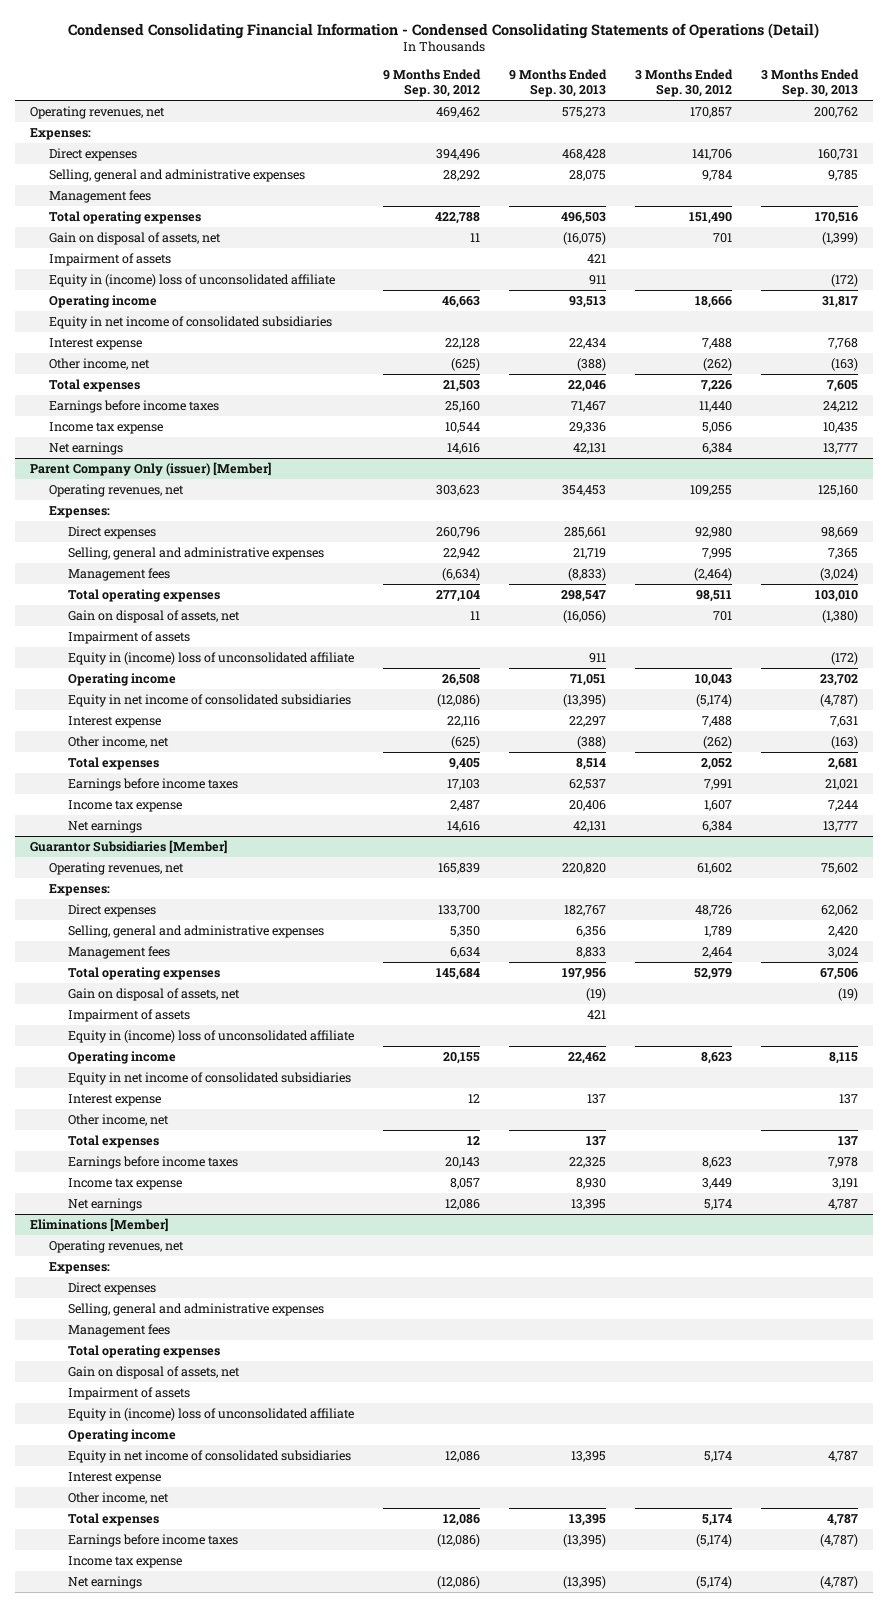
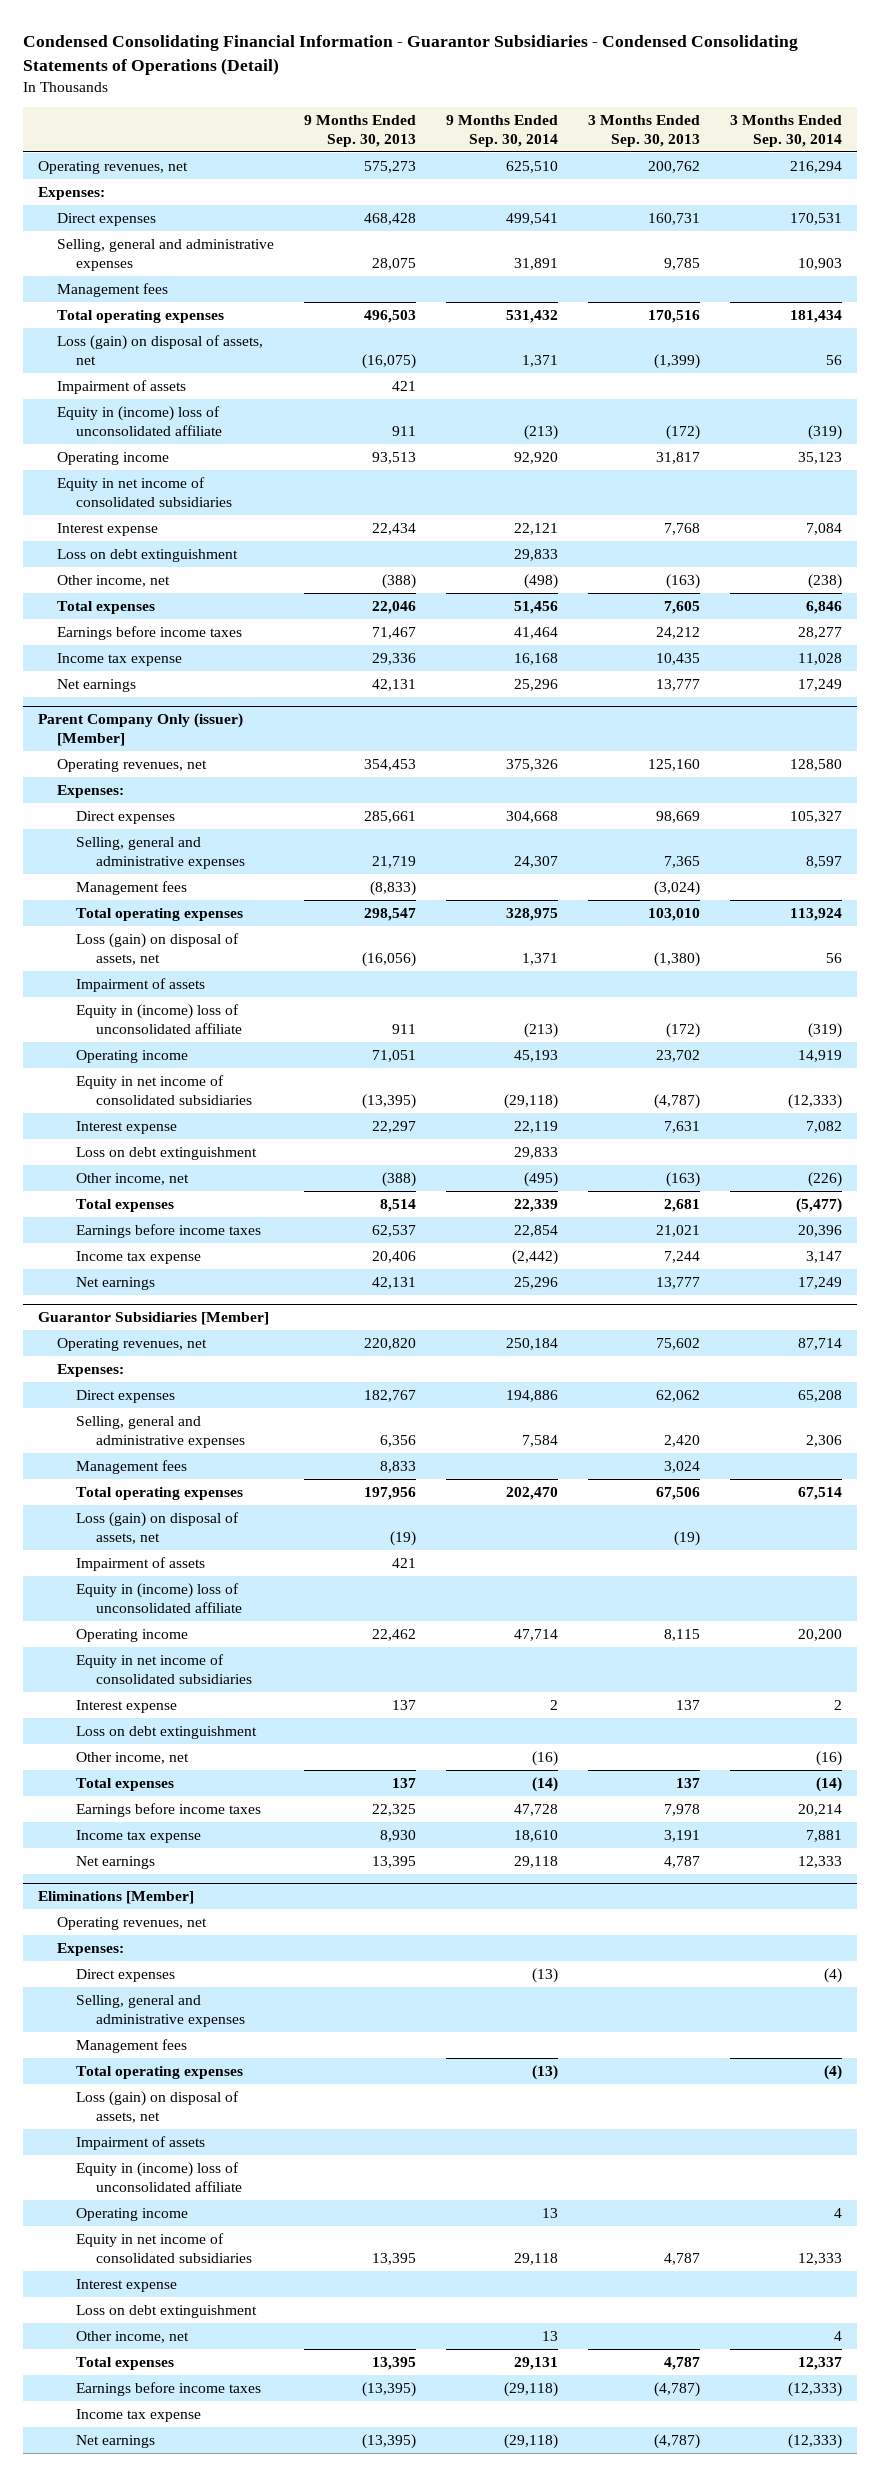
- Condensed Consolidating Financial Information - Condensed Consolidating Statements of Operations (Detail)
+ Condensed Consolidating Financial Information - Guarantor Subsidiaries - Condensed Consolidating Statements of Operations (Detail)
- | 9 Months Ended Sep. 30, 2012 | 9 Months Ended Sep. 30, 2013 | 3 Months Ended Sep. 30, 2012 | 3 Months Ended Sep. 30, 2013
+ | 9 Months Ended Sep. 30, 2013 | 9 Months Ended Sep. 30, 2014 | 3 Months Ended Sep. 30, 2013 | 3 Months Ended Sep. 30, 2014
- Gain on disposal of assets, net | 11 | (16,075) | 701 | (1,399)
+ Loss (gain) on disposal of assets, net | (16,075) | 1,371 | (1,399) | 56
+ Loss on debt extinguishment | | 29,833 | |
@ Parent Company Only (issuer) [Member]
- Gain on disposal of assets, net | 11 | (16,056) | 701 | (1,380)
+ Loss (gain) on disposal of assets, net | (16,056) | 1,371 | (1,380) | 56
+ Loss on debt extinguishment | | 29,833 | |
@ Guarantor Subsidiaries [Member]
- Gain on disposal of assets, net | | (19) | | (19)
+ Loss (gain) on disposal of assets, net | (19) | | (19) |
+ Loss on debt extinguishment
@ Eliminations [Member]
- Gain on disposal of assets, net
+ Loss (gain) on disposal of assets, net
+ Loss on debt extinguishment

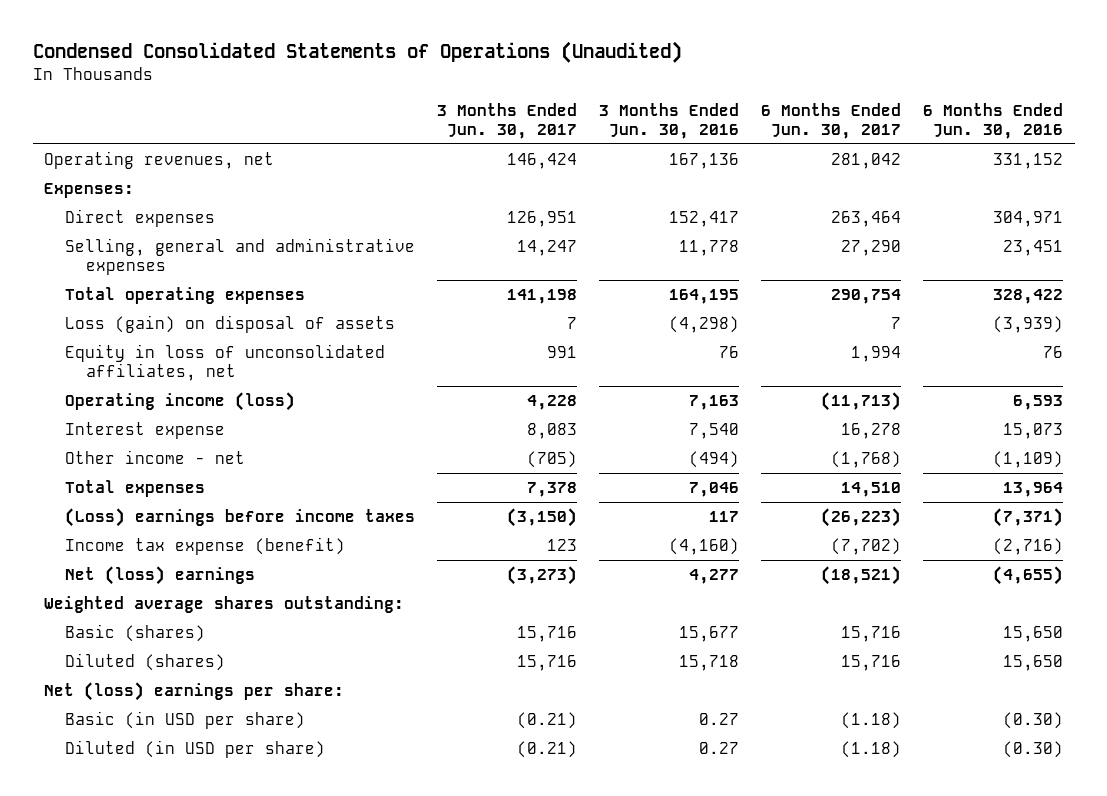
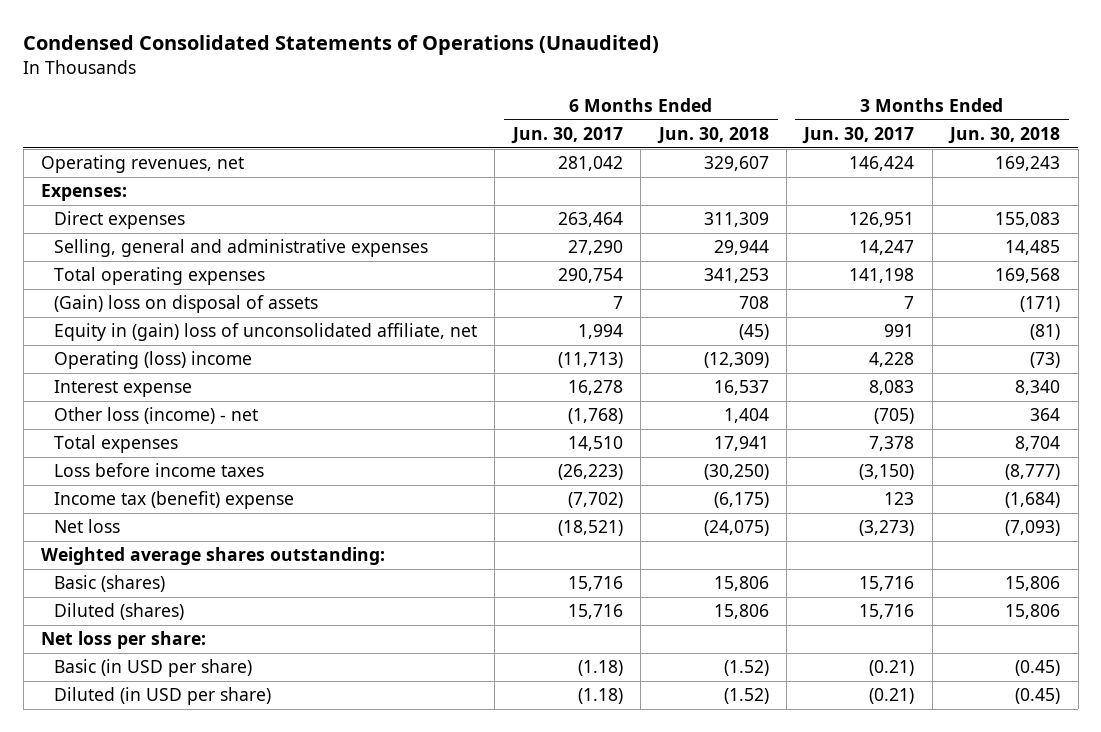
- | 3 Months Ended Jun. 30, 2017 | 3 Months Ended Jun. 30, 2016 | 6 Months Ended Jun. 30, 2017 | 6 Months Ended Jun. 30, 2016
+ | 6 Months Ended Jun. 30, 2017 | 6 Months Ended Jun. 30, 2018 | 3 Months Ended Jun. 30, 2017 | 3 Months Ended Jun. 30, 2018
- Loss (gain) on disposal of assets | 7 | (4,298) | 7 | (3,939)
- Equity in loss of unconsolidated affiliates, net | 991 | 76 | 1,994 | 76
- Operating income (loss) | 4,228 | 7,163 | (11,713) | 6,593
+ (Gain) loss on disposal of assets | 7 | 708 | 7 | (171)
+ Equity in (gain) loss of unconsolidated affiliate, net | 1,994 | (45) | 991 | (81)
+ Operating (loss) income | (11,713) | (12,309) | 4,228 | (73)
- Other income - net | (705) | (494) | (1,768) | (1,109)
+ Other loss (income) - net | (1,768) | 1,404 | (705) | 364
- (Loss) earnings before income taxes | (3,150) | 117 | (26,223) | (7,371)
- Income tax expense (benefit) | 123 | (4,160) | (7,702) | (2,716)
- Net (loss) earnings | (3,273) | 4,277 | (18,521) | (4,655)
+ Loss before income taxes | (26,223) | (30,250) | (3,150) | (8,777)
+ Income tax (benefit) expense | (7,702) | (6,175) | 123 | (1,684)
+ Net loss | (18,521) | (24,075) | (3,273) | (7,093)
- Net (loss) earnings per share:
+ Net loss per share:

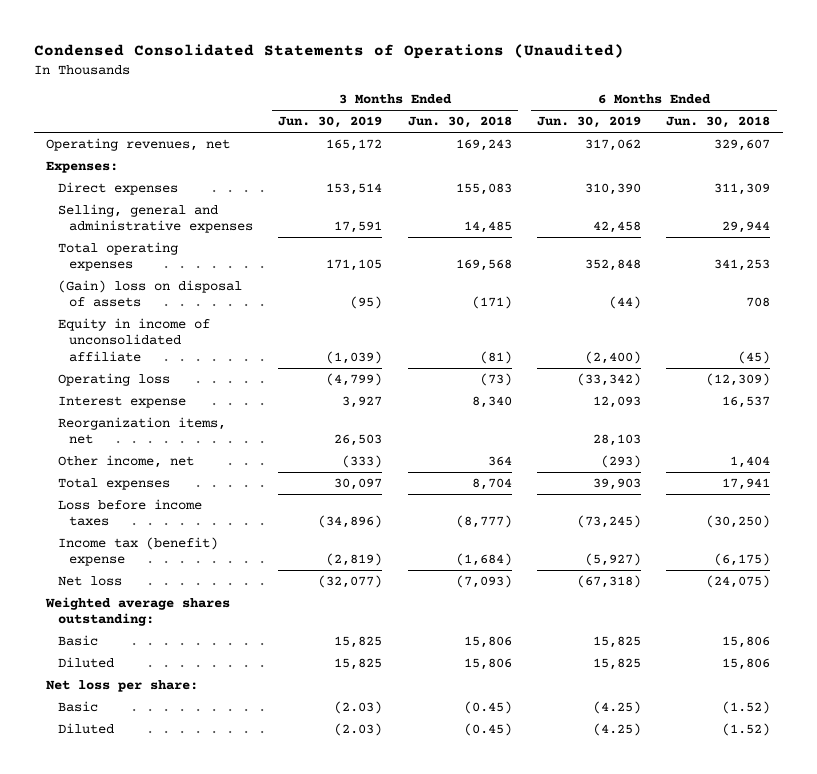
- | 6 Months Ended Jun. 30, 2017 | 6 Months Ended Jun. 30, 2018 | 3 Months Ended Jun. 30, 2017 | 3 Months Ended Jun. 30, 2018
+ | 3 Months Ended Jun. 30, 2019 | 3 Months Ended Jun. 30, 2018 | 6 Months Ended Jun. 30, 2019 | 6 Months Ended Jun. 30, 2018
- Equity in (gain) loss of unconsolidated affiliate, net | 1,994 | (45) | 991 | (81)
- Operating (loss) income | (11,713) | (12,309) | 4,228 | (73)
+ Equity in income of unconsolidated affiliate | (1,039) | (81) | (2,400) | (45)
+ Operating loss | (4,799) | (73) | (33,342) | (12,309)
- Other loss (income) - net | (1,768) | 1,404 | (705) | 364
+ Reorganization items, net | 26,503 | | 28,103 |
+ Other income, net | (333) | 364 | (293) | 1,404
- Basic (shares) | 15,716 | 15,806 | 15,716 | 15,806
- Diluted (shares) | 15,716 | 15,806 | 15,716 | 15,806
+ Basic | 15,825 | 15,806 | 15,825 | 15,806
+ Diluted | 15,825 | 15,806 | 15,825 | 15,806
- Basic (in USD per share) | (1.18) | (1.52) | (0.21) | (0.45)
- Diluted (in USD per share) | (1.18) | (1.52) | (0.21) | (0.45)
+ Basic | (2.03) | (0.45) | (4.25) | (1.52)
+ Diluted | (2.03) | (0.45) | (4.25) | (1.52)

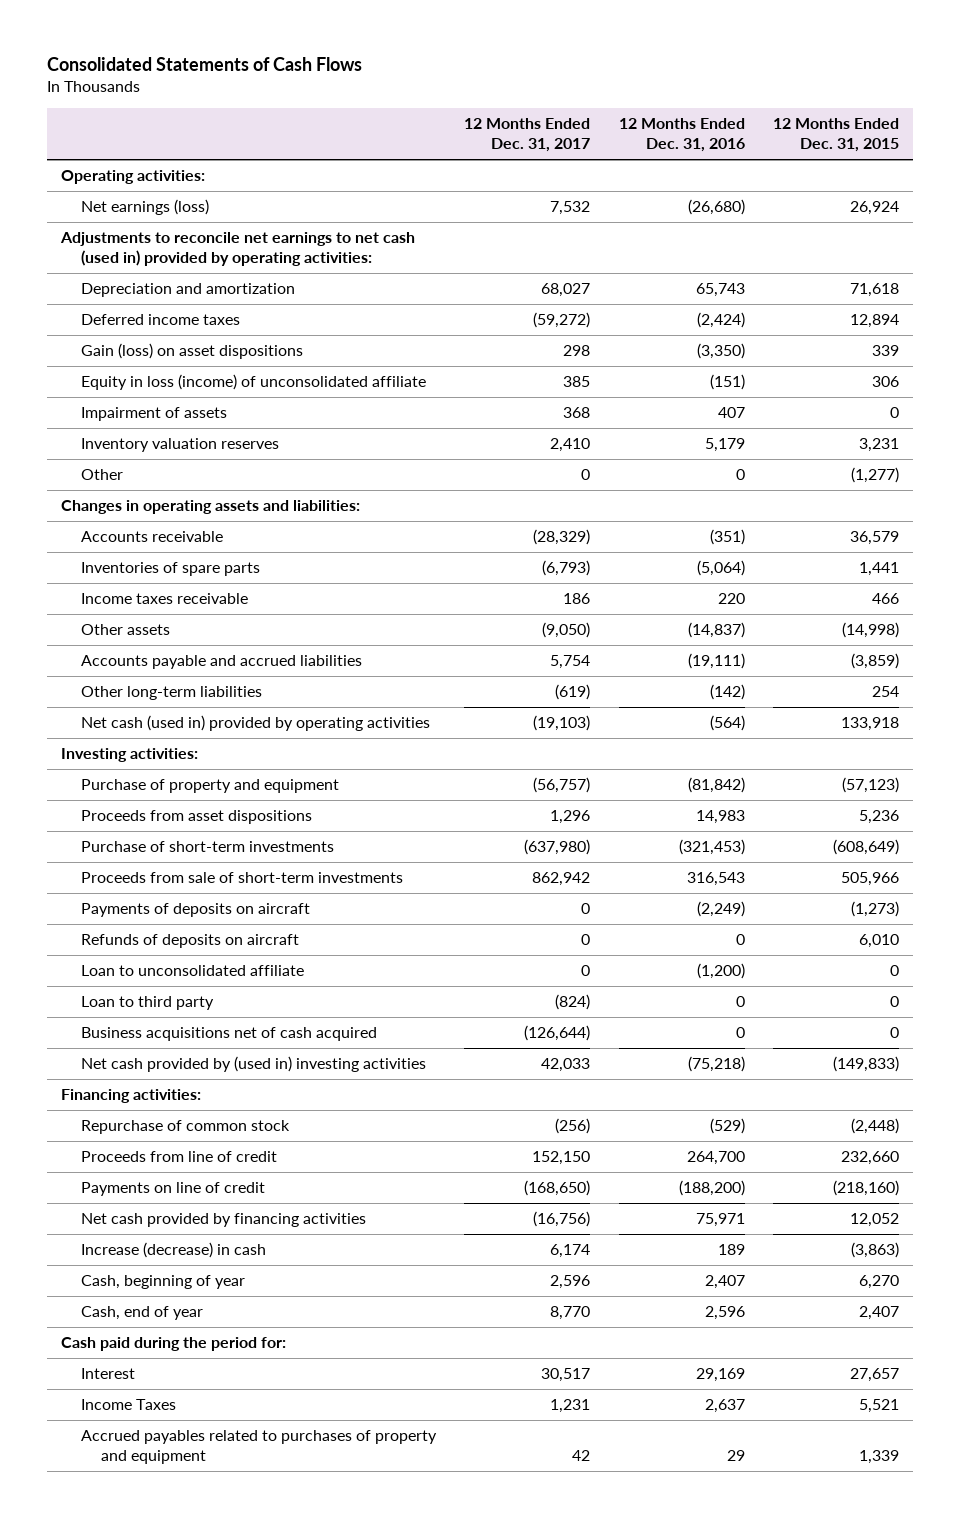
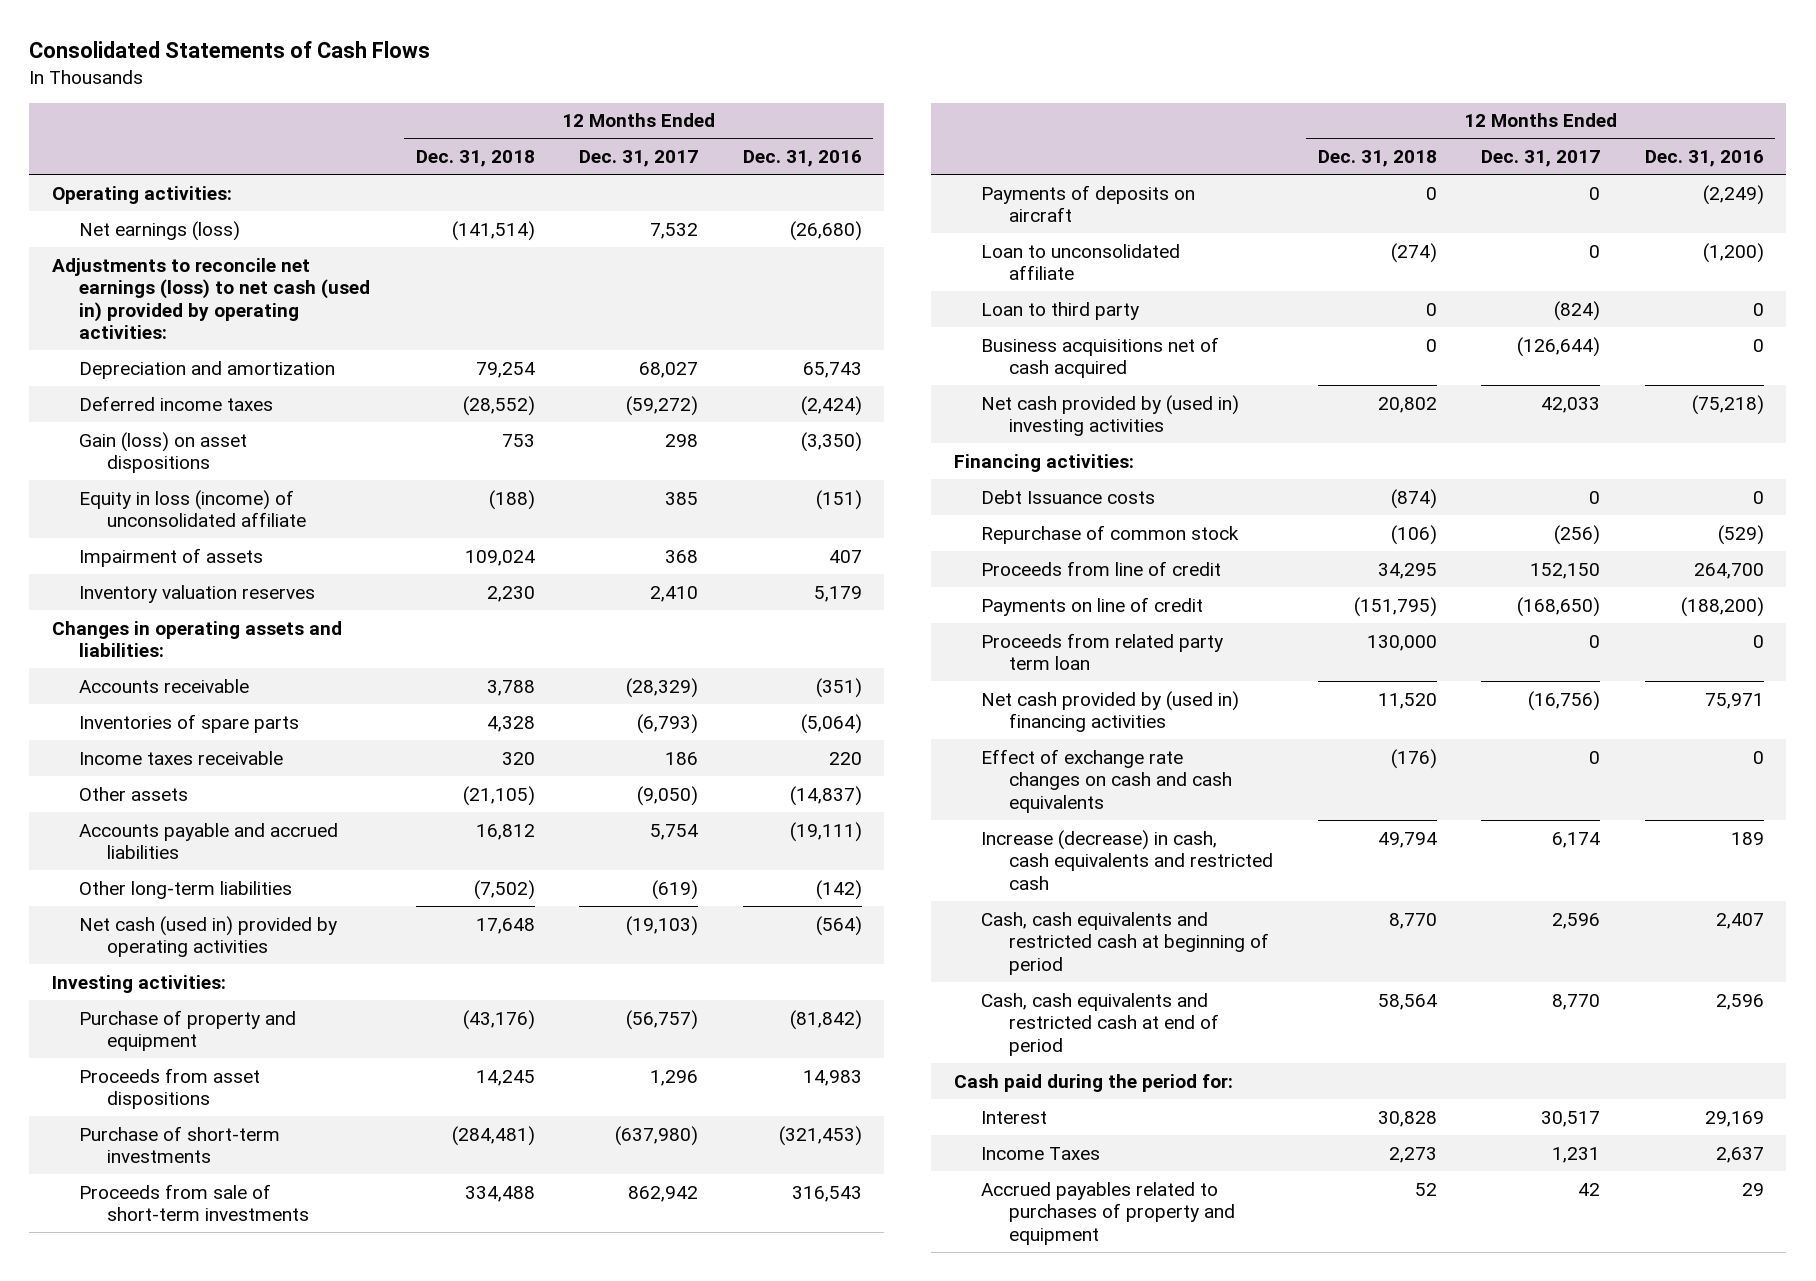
- | 12 Months Ended Dec. 31, 2017 | 12 Months Ended Dec. 31, 2016 | 12 Months Ended Dec. 31, 2015
+ | 12 Months Ended Dec. 31, 2018 | 12 Months Ended Dec. 31, 2017 | 12 Months Ended Dec. 31, 2016
- Adjustments to reconcile net earnings to net cash (used in) provided by operating activities:
+ Adjustments to reconcile net earnings (loss) to net cash (used in) provided by operating activities:
- Other | 0 | 0 | (1,277)
- Refunds of deposits on aircraft | 0 | 0 | 6,010
+ Debt Issuance costs | (874) | 0 | 0
- Net cash provided by financing activities | (16,756) | 75,971 | 12,052
- Increase (decrease) in cash | 6,174 | 189 | (3,863)
- Cash, beginning of year | 2,596 | 2,407 | 6,270
- Cash, end of year | 8,770 | 2,596 | 2,407
+ Proceeds from related party term loan | 130,000 | 0 | 0
+ Net cash provided by (used in) financing activities | 11,520 | (16,756) | 75,971
+ Effect of exchange rate changes on cash and cash equivalents | (176) | 0 | 0
+ Increase (decrease) in cash, cash equivalents and restricted cash | 49,794 | 6,174 | 189
+ Cash, cash equivalents and restricted cash at beginning of period | 8,770 | 2,596 | 2,407
+ Cash, cash equivalents and restricted cash at end of period | 58,564 | 8,770 | 2,596

